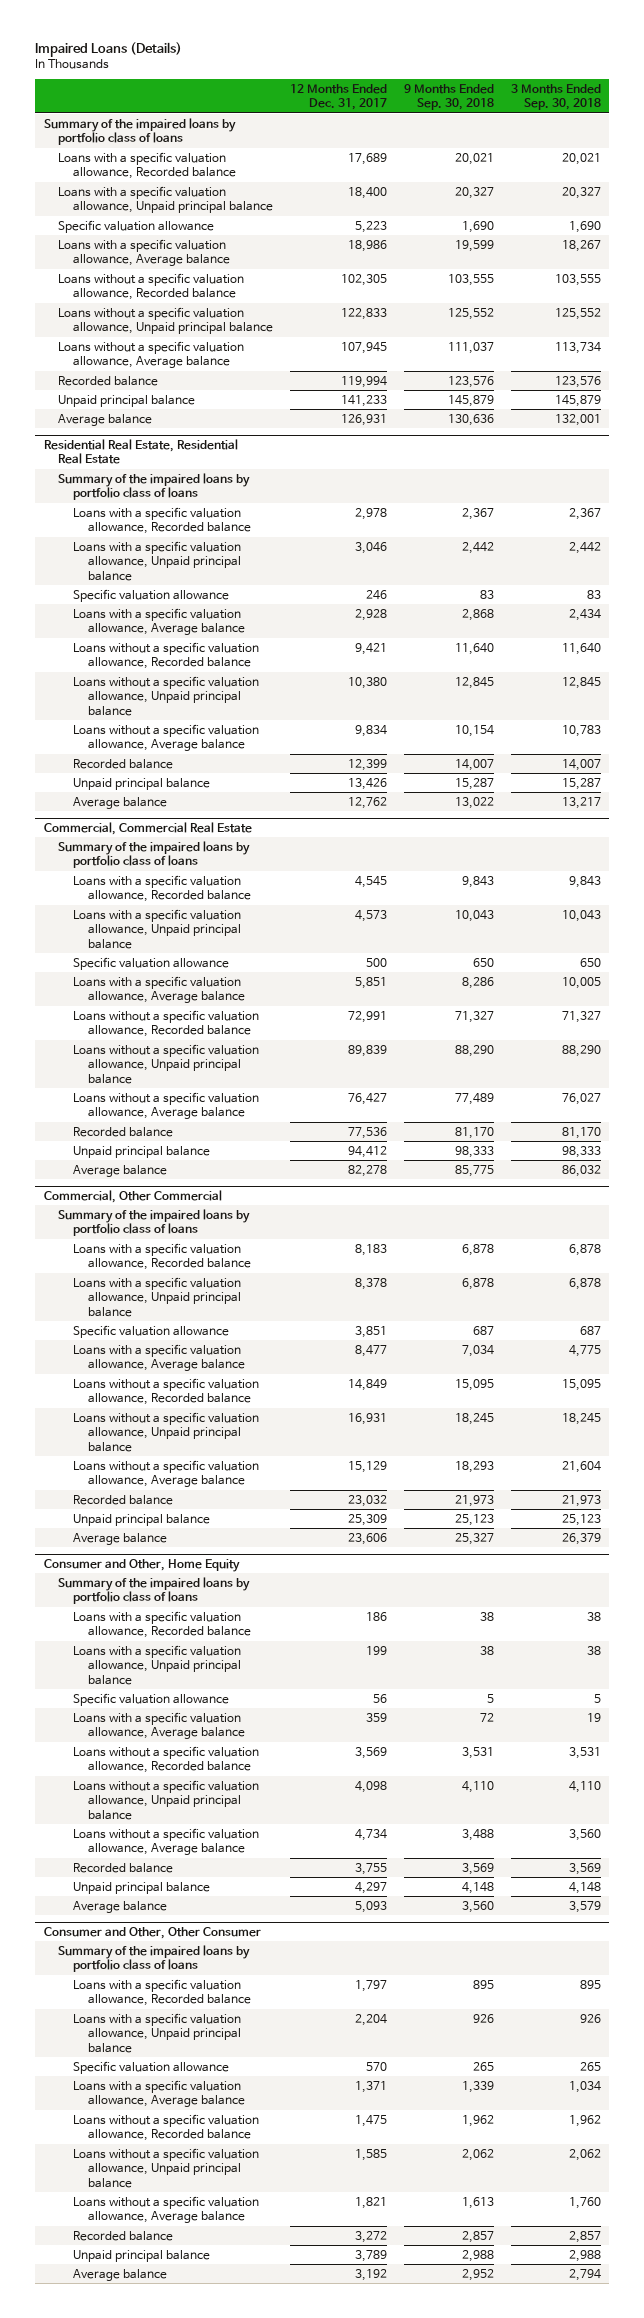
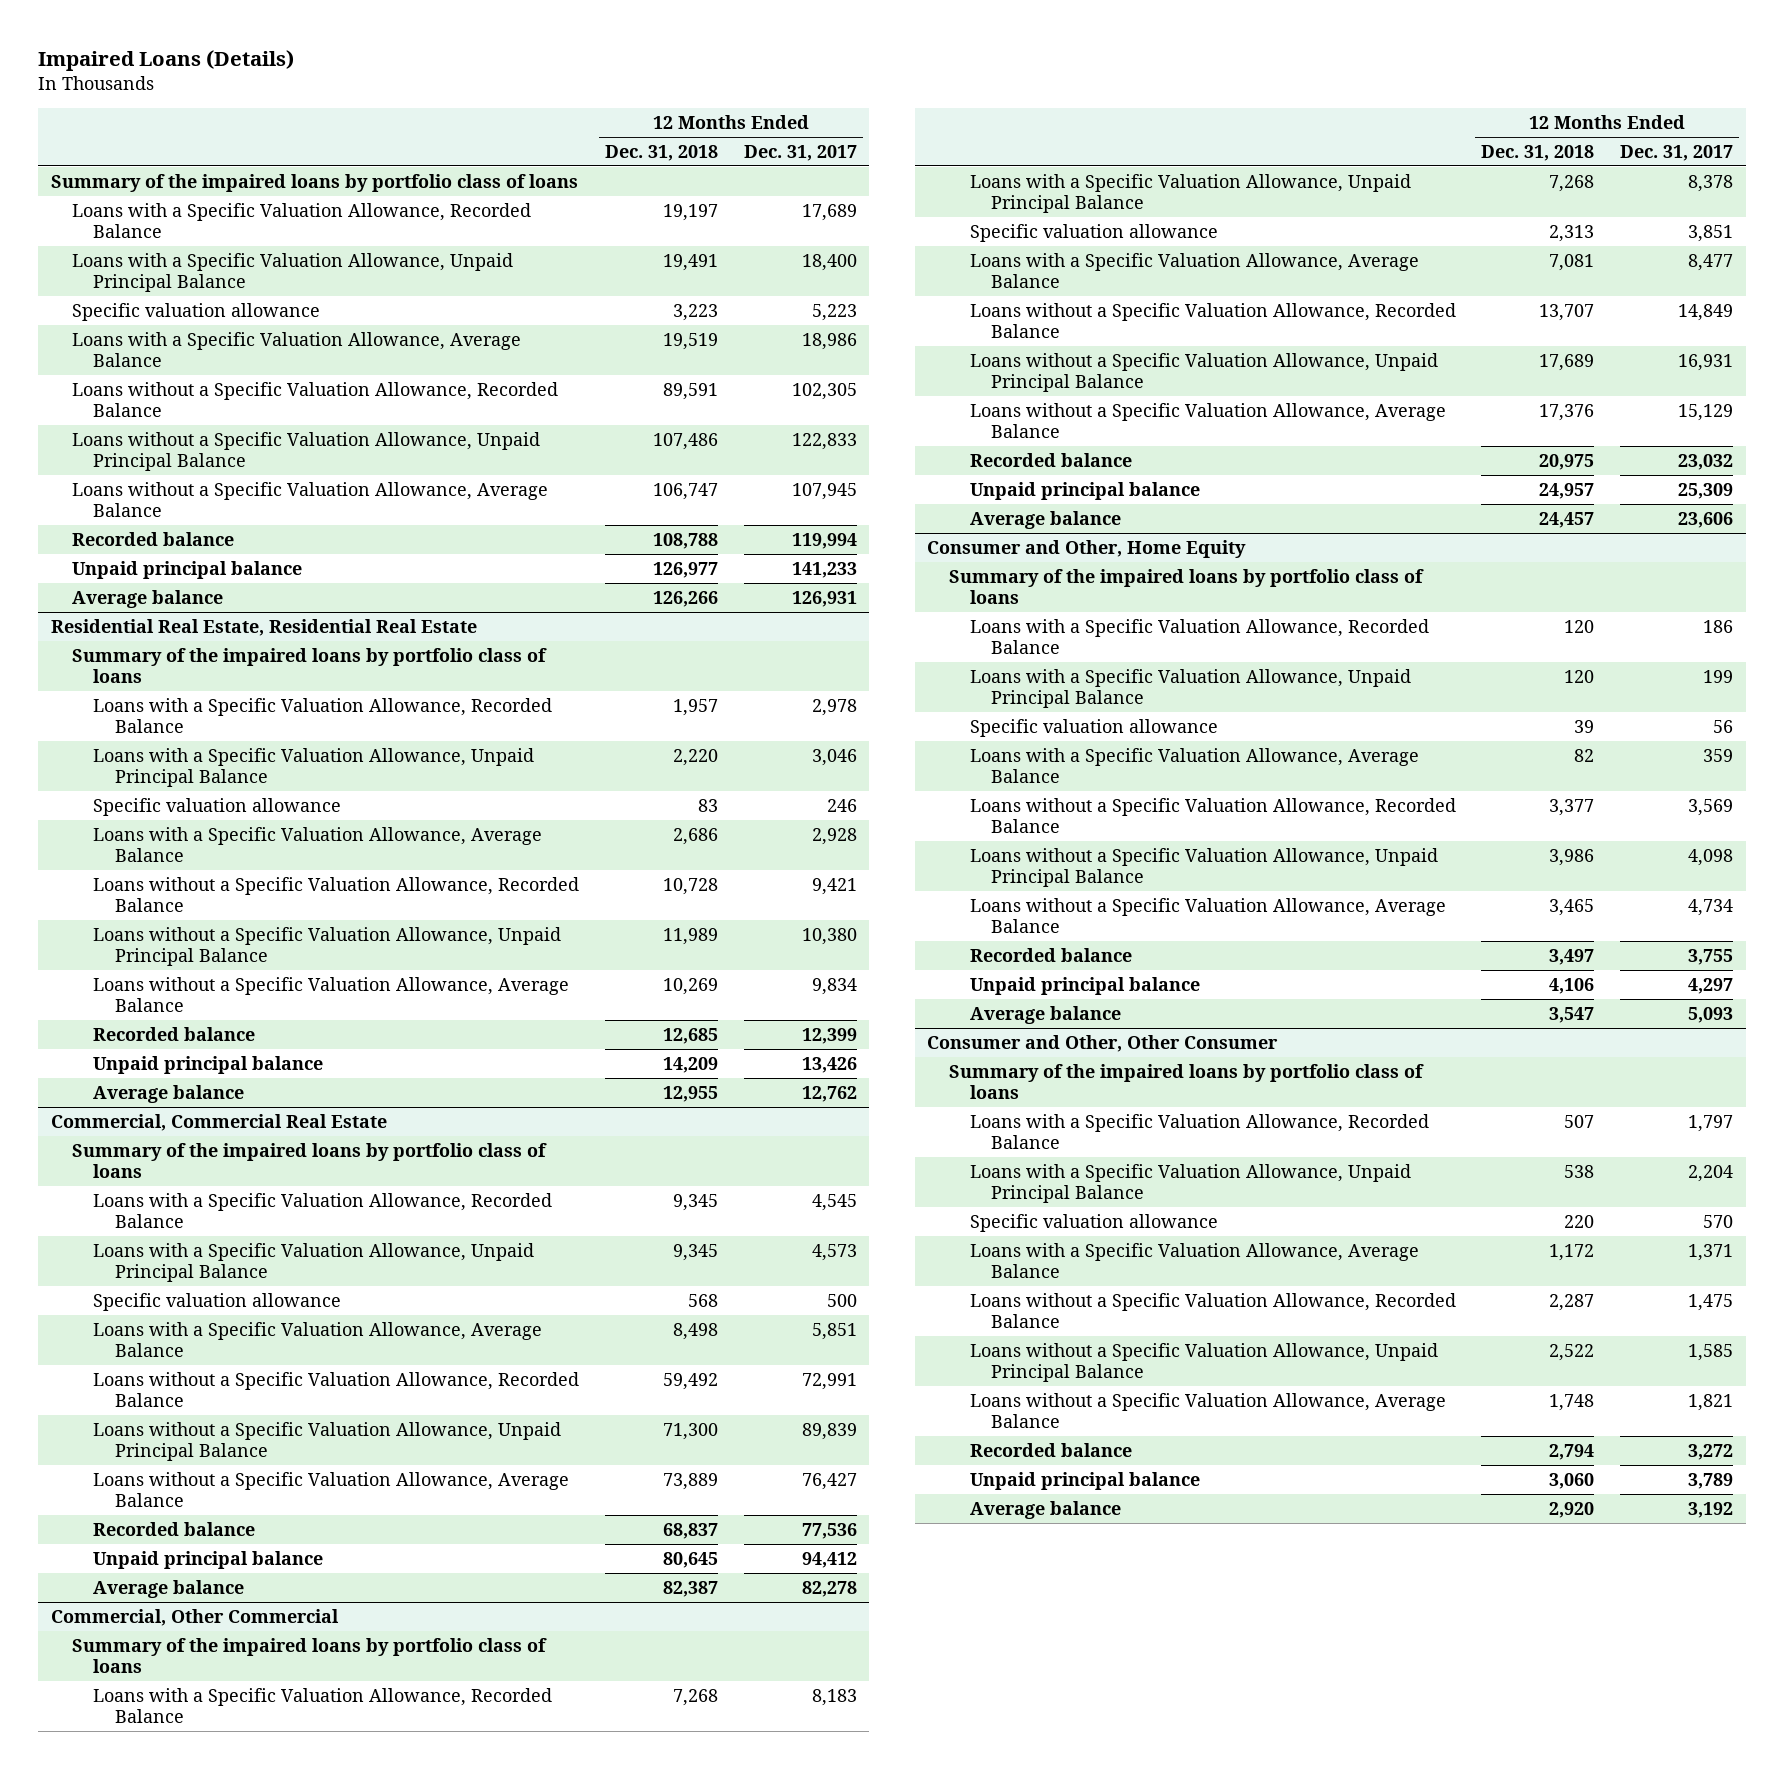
- | 12 Months Ended Dec. 31, 2017 | 9 Months Ended Sep. 30, 2018 | 3 Months Ended Sep. 30, 2018
+ | 12 Months Ended Dec. 31, 2018 | 12 Months Ended Dec. 31, 2017
- Loans with a specific valuation allowance, Recorded balance | 17,689 | 20,021 | 20,021
- Loans with a specific valuation allowance, Unpaid principal balance | 18,400 | 20,327 | 20,327
+ Loans with a Specific Valuation Allowance, Recorded Balance | 19,197 | 17,689
+ Loans with a Specific Valuation Allowance, Unpaid Principal Balance | 19,491 | 18,400
- Loans with a specific valuation allowance, Average balance | 18,986 | 19,599 | 18,267
- Loans without a specific valuation allowance, Recorded balance | 102,305 | 103,555 | 103,555
- Loans without a specific valuation allowance, Unpaid principal balance | 122,833 | 125,552 | 125,552
- Loans without a specific valuation allowance, Average balance | 107,945 | 111,037 | 113,734
+ Loans with a Specific Valuation Allowance, Average Balance | 19,519 | 18,986
+ Loans without a Specific Valuation Allowance, Recorded Balance | 89,591 | 102,305
+ Loans without a Specific Valuation Allowance, Unpaid Principal Balance | 107,486 | 122,833
+ Loans without a Specific Valuation Allowance, Average Balance | 106,747 | 107,945
@ Residential Real Estate, Residential Real Estate
- Loans with a specific valuation allowance, Recorded balance | 2,978 | 2,367 | 2,367
- Loans with a specific valuation allowance, Unpaid principal balance | 3,046 | 2,442 | 2,442
+ Loans with a Specific Valuation Allowance, Recorded Balance | 1,957 | 2,978
+ Loans with a Specific Valuation Allowance, Unpaid Principal Balance | 2,220 | 3,046
- Loans with a specific valuation allowance, Average balance | 2,928 | 2,868 | 2,434
- Loans without a specific valuation allowance, Recorded balance | 9,421 | 11,640 | 11,640
- Loans without a specific valuation allowance, Unpaid principal balance | 10,380 | 12,845 | 12,845
- Loans without a specific valuation allowance, Average balance | 9,834 | 10,154 | 10,783
+ Loans with a Specific Valuation Allowance, Average Balance | 2,686 | 2,928
+ Loans without a Specific Valuation Allowance, Recorded Balance | 10,728 | 9,421
+ Loans without a Specific Valuation Allowance, Unpaid Principal Balance | 11,989 | 10,380
+ Loans without a Specific Valuation Allowance, Average Balance | 10,269 | 9,834
@ Commercial, Commercial Real Estate
- Loans with a specific valuation allowance, Recorded balance | 4,545 | 9,843 | 9,843
- Loans with a specific valuation allowance, Unpaid principal balance | 4,573 | 10,043 | 10,043
+ Loans with a Specific Valuation Allowance, Recorded Balance | 9,345 | 4,545
+ Loans with a Specific Valuation Allowance, Unpaid Principal Balance | 9,345 | 4,573
- Loans with a specific valuation allowance, Average balance | 5,851 | 8,286 | 10,005
- Loans without a specific valuation allowance, Recorded balance | 72,991 | 71,327 | 71,327
- Loans without a specific valuation allowance, Unpaid principal balance | 89,839 | 88,290 | 88,290
- Loans without a specific valuation allowance, Average balance | 76,427 | 77,489 | 76,027
+ Loans with a Specific Valuation Allowance, Average Balance | 8,498 | 5,851
+ Loans without a Specific Valuation Allowance, Recorded Balance | 59,492 | 72,991
+ Loans without a Specific Valuation Allowance, Unpaid Principal Balance | 71,300 | 89,839
+ Loans without a Specific Valuation Allowance, Average Balance | 73,889 | 76,427
@ Commercial, Other Commercial
- Loans with a specific valuation allowance, Recorded balance | 8,183 | 6,878 | 6,878
- Loans with a specific valuation allowance, Unpaid principal balance | 8,378 | 6,878 | 6,878
+ Loans with a Specific Valuation Allowance, Recorded Balance | 7,268 | 8,183
+ Loans with a Specific Valuation Allowance, Unpaid Principal Balance | 7,268 | 8,378
- Loans with a specific valuation allowance, Average balance | 8,477 | 7,034 | 4,775
- Loans without a specific valuation allowance, Recorded balance | 14,849 | 15,095 | 15,095
- Loans without a specific valuation allowance, Unpaid principal balance | 16,931 | 18,245 | 18,245
- Loans without a specific valuation allowance, Average balance | 15,129 | 18,293 | 21,604
+ Loans with a Specific Valuation Allowance, Average Balance | 7,081 | 8,477
+ Loans without a Specific Valuation Allowance, Recorded Balance | 13,707 | 14,849
+ Loans without a Specific Valuation Allowance, Unpaid Principal Balance | 17,689 | 16,931
+ Loans without a Specific Valuation Allowance, Average Balance | 17,376 | 15,129
@ Consumer and Other, Home Equity
- Loans with a specific valuation allowance, Recorded balance | 186 | 38 | 38
- Loans with a specific valuation allowance, Unpaid principal balance | 199 | 38 | 38
+ Loans with a Specific Valuation Allowance, Recorded Balance | 120 | 186
+ Loans with a Specific Valuation Allowance, Unpaid Principal Balance | 120 | 199
- Loans with a specific valuation allowance, Average balance | 359 | 72 | 19
- Loans without a specific valuation allowance, Recorded balance | 3,569 | 3,531 | 3,531
- Loans without a specific valuation allowance, Unpaid principal balance | 4,098 | 4,110 | 4,110
- Loans without a specific valuation allowance, Average balance | 4,734 | 3,488 | 3,560
+ Loans with a Specific Valuation Allowance, Average Balance | 82 | 359
+ Loans without a Specific Valuation Allowance, Recorded Balance | 3,377 | 3,569
+ Loans without a Specific Valuation Allowance, Unpaid Principal Balance | 3,986 | 4,098
+ Loans without a Specific Valuation Allowance, Average Balance | 3,465 | 4,734
@ Consumer and Other, Other Consumer
- Loans with a specific valuation allowance, Recorded balance | 1,797 | 895 | 895
- Loans with a specific valuation allowance, Unpaid principal balance | 2,204 | 926 | 926
+ Loans with a Specific Valuation Allowance, Recorded Balance | 507 | 1,797
+ Loans with a Specific Valuation Allowance, Unpaid Principal Balance | 538 | 2,204
- Loans with a specific valuation allowance, Average balance | 1,371 | 1,339 | 1,034
- Loans without a specific valuation allowance, Recorded balance | 1,475 | 1,962 | 1,962
- Loans without a specific valuation allowance, Unpaid principal balance | 1,585 | 2,062 | 2,062
- Loans without a specific valuation allowance, Average balance | 1,821 | 1,613 | 1,760
+ Loans with a Specific Valuation Allowance, Average Balance | 1,172 | 1,371
+ Loans without a Specific Valuation Allowance, Recorded Balance | 2,287 | 1,475
+ Loans without a Specific Valuation Allowance, Unpaid Principal Balance | 2,522 | 1,585
+ Loans without a Specific Valuation Allowance, Average Balance | 1,748 | 1,821

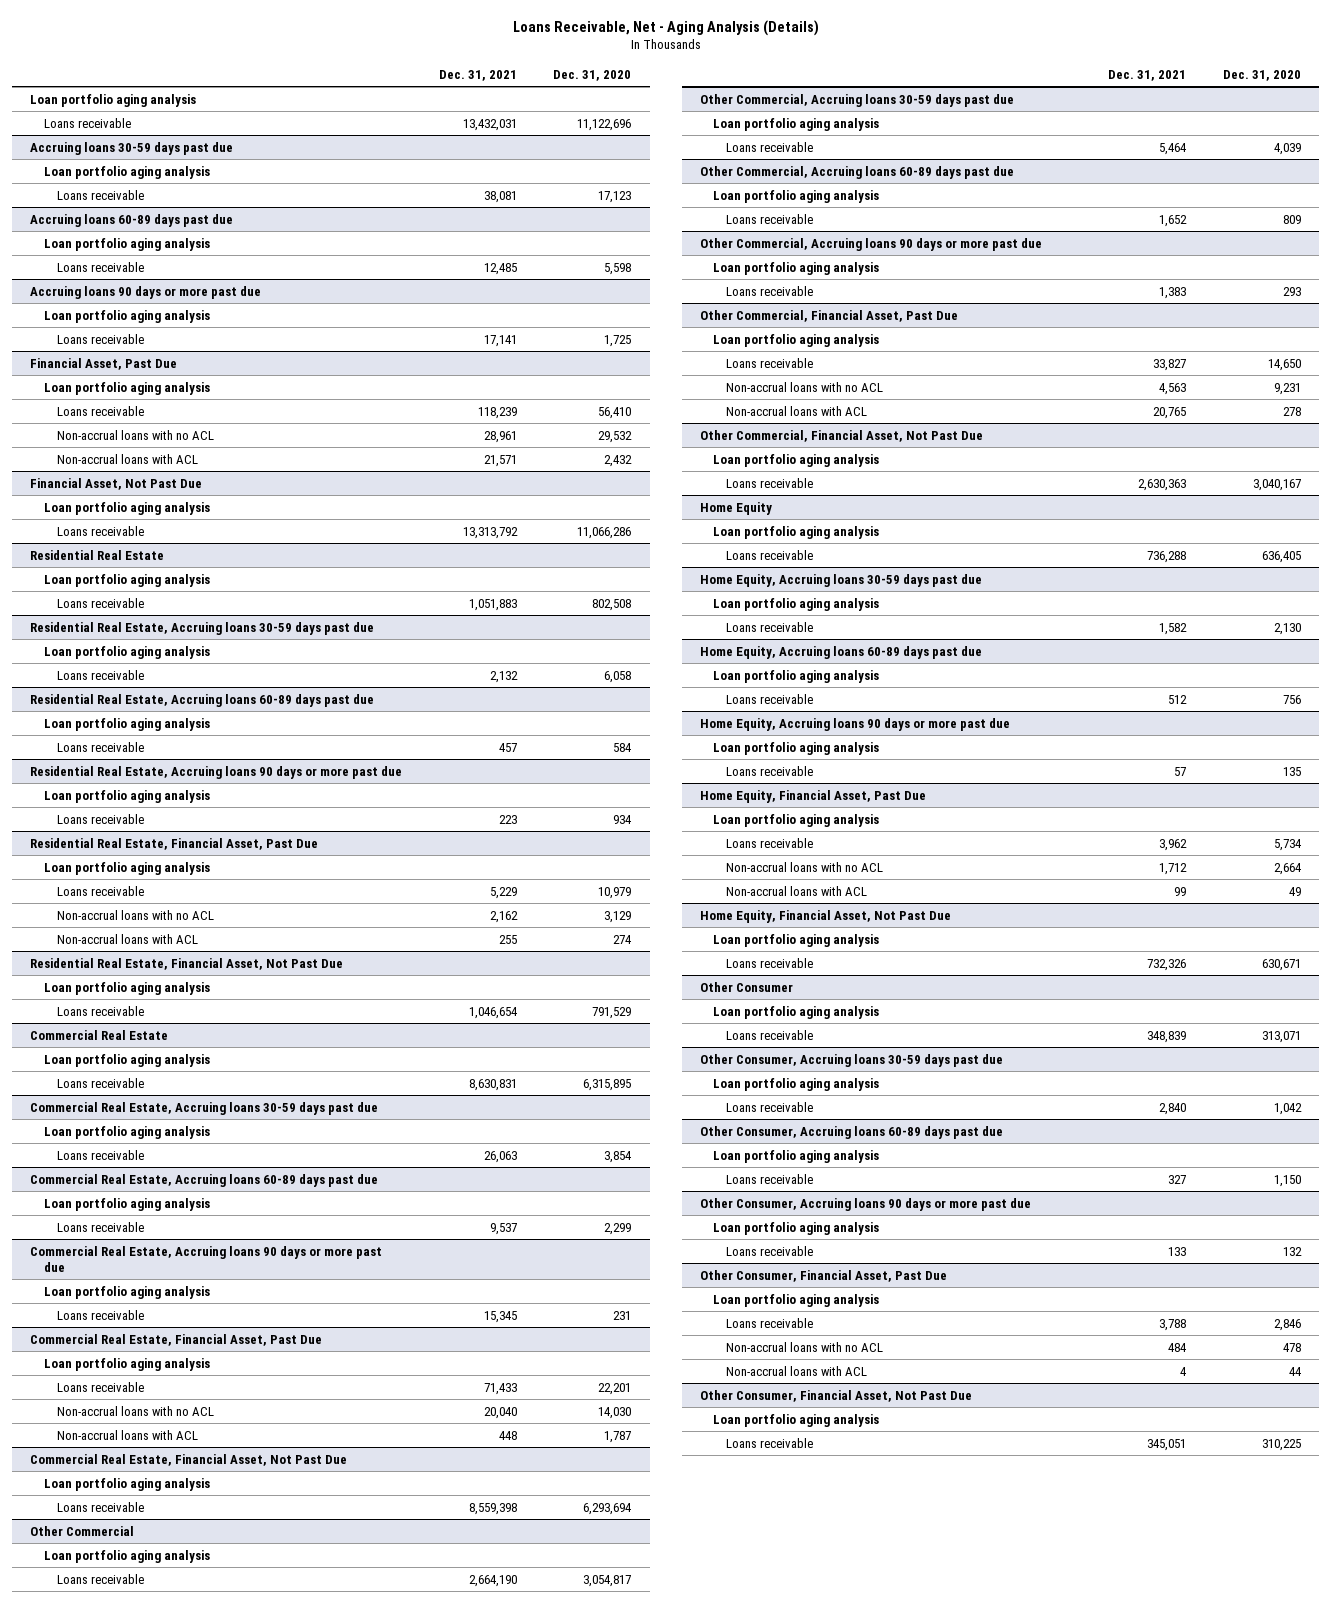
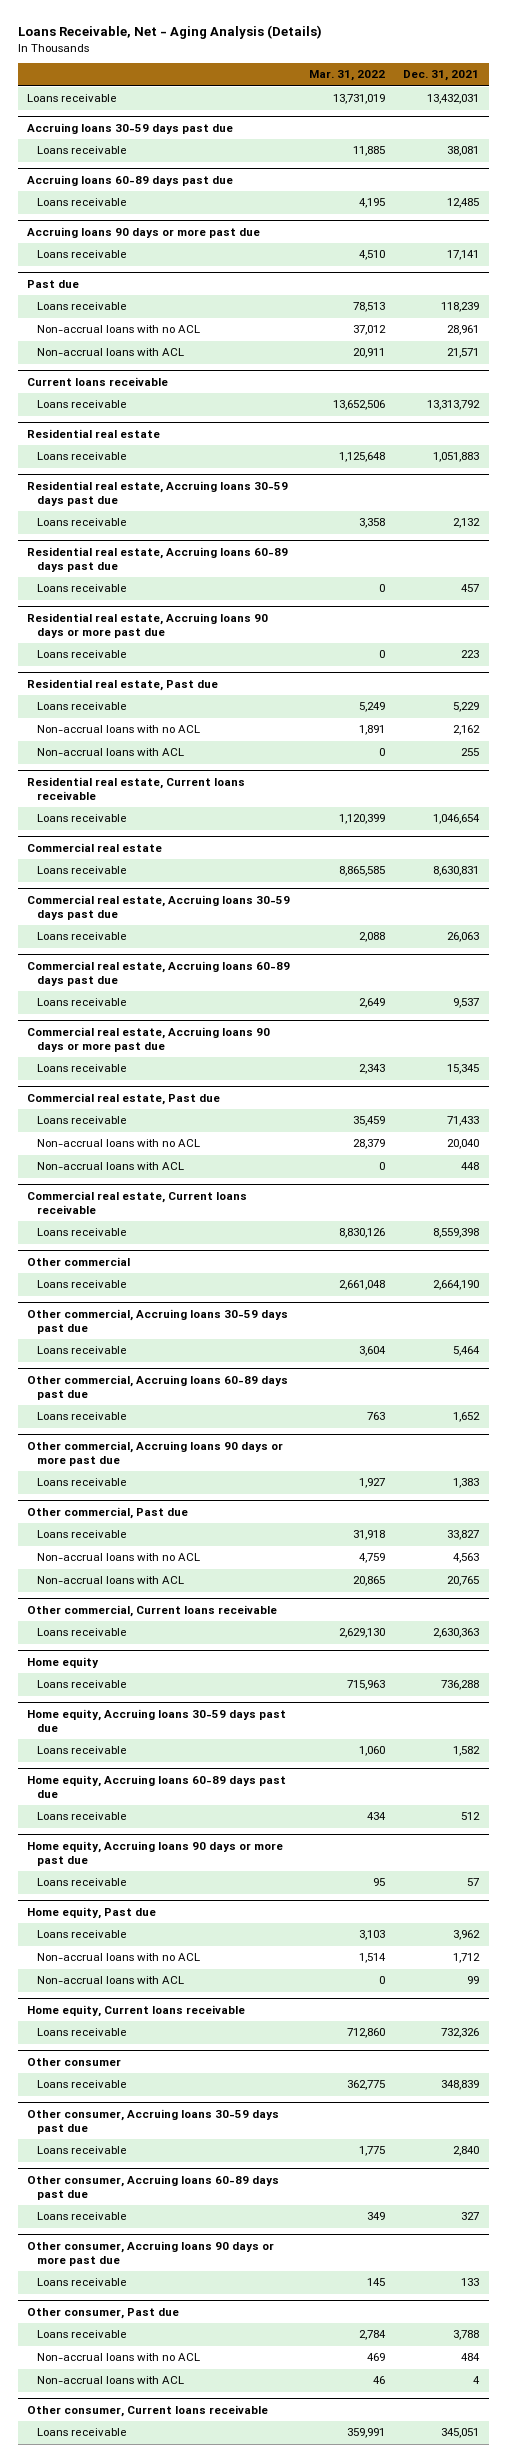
- | Dec. 31, 2021 | Dec. 31, 2020
+ | Mar. 31, 2022 | Dec. 31, 2021
- Loan portfolio aging analysis
@ Accruing loans 30-59 days past due
- Loan portfolio aging analysis
@ Accruing loans 60-89 days past due
- Loan portfolio aging analysis
@ Accruing loans 90 days or more past due
- Loan portfolio aging analysis
- Financial Asset, Past Due
- Loan portfolio aging analysis
+ Past due
- Financial Asset, Not Past Due
- Loan portfolio aging analysis
+ Current loans receivable
- Residential Real Estate
- Loan portfolio aging analysis
+ Residential real estate
- Residential Real Estate, Accruing loans 30-59 days past due
- Loan portfolio aging analysis
+ Residential real estate, Accruing loans 30-59 days past due
- Residential Real Estate, Accruing loans 60-89 days past due
- Loan portfolio aging analysis
+ Residential real estate, Accruing loans 60-89 days past due
- Residential Real Estate, Accruing loans 90 days or more past due
- Loan portfolio aging analysis
+ Residential real estate, Accruing loans 90 days or more past due
- Residential Real Estate, Financial Asset, Past Due
- Loan portfolio aging analysis
+ Residential real estate, Past due
- Residential Real Estate, Financial Asset, Not Past Due
- Loan portfolio aging analysis
+ Residential real estate, Current loans receivable
- Commercial Real Estate
- Loan portfolio aging analysis
+ Commercial real estate
- Commercial Real Estate, Accruing loans 30-59 days past due
- Loan portfolio aging analysis
+ Commercial real estate, Accruing loans 30-59 days past due
- Commercial Real Estate, Accruing loans 60-89 days past due
- Loan portfolio aging analysis
+ Commercial real estate, Accruing loans 60-89 days past due
- Commercial Real Estate, Accruing loans 90 days or more past due
- Loan portfolio aging analysis
+ Commercial real estate, Accruing loans 90 days or more past due
- Commercial Real Estate, Financial Asset, Past Due
- Loan portfolio aging analysis
+ Commercial real estate, Past due
- Commercial Real Estate, Financial Asset, Not Past Due
- Loan portfolio aging analysis
+ Commercial real estate, Current loans receivable
- Other Commercial
- Loan portfolio aging analysis
+ Other commercial
- Other Commercial, Accruing loans 30-59 days past due
- Loan portfolio aging analysis
+ Other commercial, Accruing loans 30-59 days past due
- Other Commercial, Accruing loans 60-89 days past due
- Loan portfolio aging analysis
+ Other commercial, Accruing loans 60-89 days past due
- Other Commercial, Accruing loans 90 days or more past due
- Loan portfolio aging analysis
+ Other commercial, Accruing loans 90 days or more past due
- Other Commercial, Financial Asset, Past Due
- Loan portfolio aging analysis
+ Other commercial, Past due
- Other Commercial, Financial Asset, Not Past Due
- Loan portfolio aging analysis
+ Other commercial, Current loans receivable
- Home Equity
- Loan portfolio aging analysis
+ Home equity
- Home Equity, Accruing loans 30-59 days past due
- Loan portfolio aging analysis
+ Home equity, Accruing loans 30-59 days past due
- Home Equity, Accruing loans 60-89 days past due
- Loan portfolio aging analysis
+ Home equity, Accruing loans 60-89 days past due
- Home Equity, Accruing loans 90 days or more past due
- Loan portfolio aging analysis
+ Home equity, Accruing loans 90 days or more past due
- Home Equity, Financial Asset, Past Due
- Loan portfolio aging analysis
+ Home equity, Past due
- Home Equity, Financial Asset, Not Past Due
- Loan portfolio aging analysis
+ Home equity, Current loans receivable
- Other Consumer
- Loan portfolio aging analysis
+ Other consumer
- Other Consumer, Accruing loans 30-59 days past due
- Loan portfolio aging analysis
+ Other consumer, Accruing loans 30-59 days past due
- Other Consumer, Accruing loans 60-89 days past due
- Loan portfolio aging analysis
+ Other consumer, Accruing loans 60-89 days past due
- Other Consumer, Accruing loans 90 days or more past due
- Loan portfolio aging analysis
+ Other consumer, Accruing loans 90 days or more past due
- Other Consumer, Financial Asset, Past Due
- Loan portfolio aging analysis
+ Other consumer, Past due
- Other Consumer, Financial Asset, Not Past Due
- Loan portfolio aging analysis
+ Other consumer, Current loans receivable

